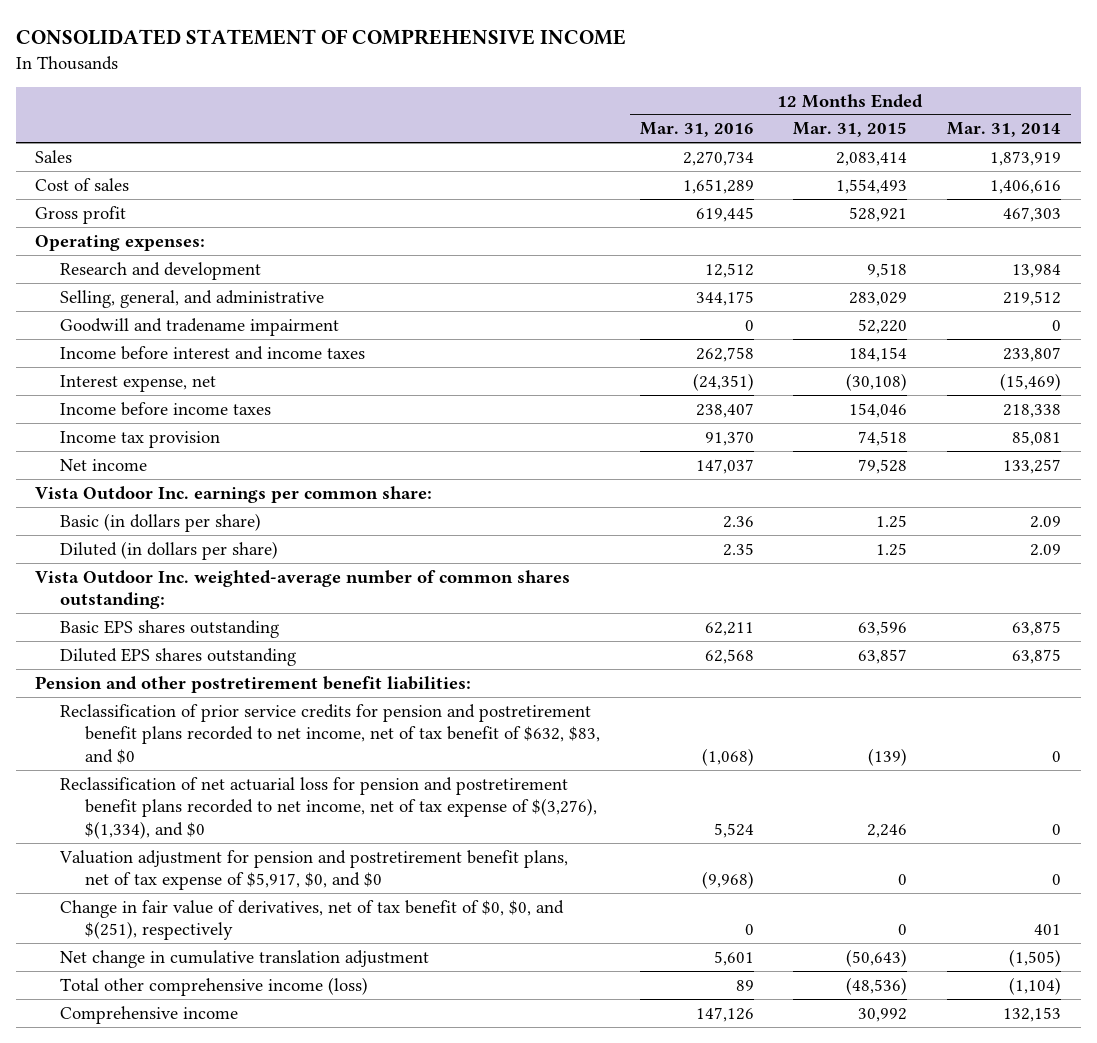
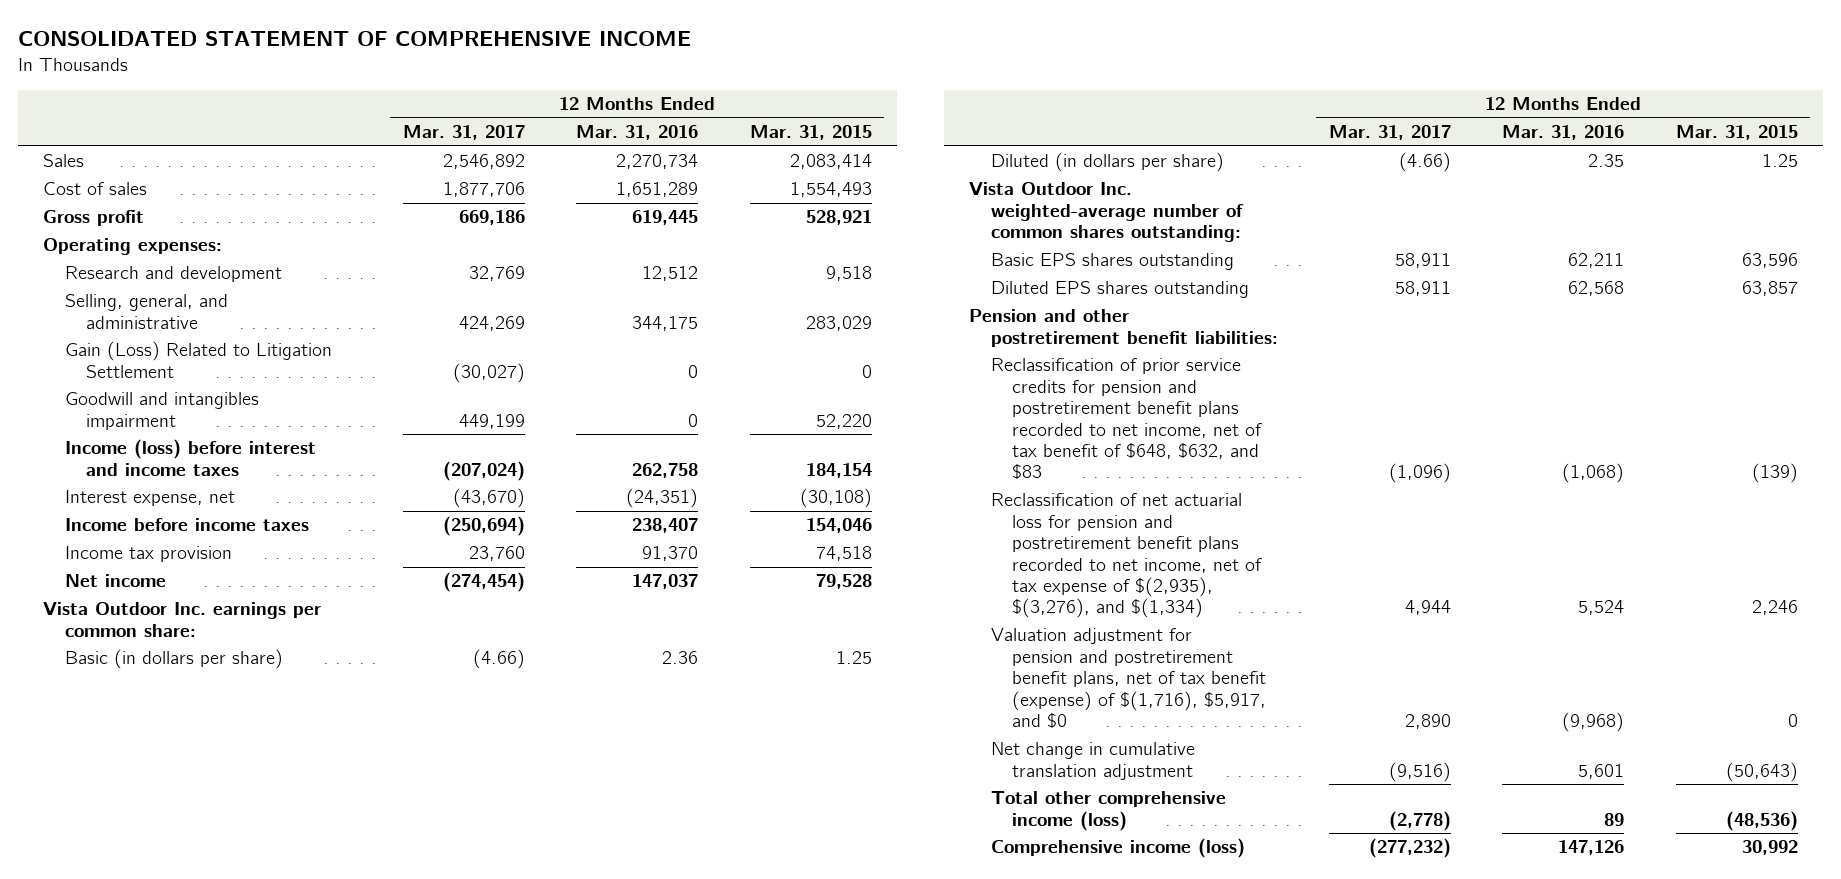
- | 12 Months Ended Mar. 31, 2016 | 12 Months Ended Mar. 31, 2015 | 12 Months Ended Mar. 31, 2014
+ | 12 Months Ended Mar. 31, 2017 | 12 Months Ended Mar. 31, 2016 | 12 Months Ended Mar. 31, 2015
- Goodwill and tradename impairment | 0 | 52,220 | 0
- Income before interest and income taxes | 262,758 | 184,154 | 233,807
+ Gain (Loss) Related to Litigation Settlement | (30,027) | 0 | 0
+ Goodwill and intangibles impairment | 449,199 | 0 | 52,220
+ Income (loss) before interest and income taxes | (207,024) | 262,758 | 184,154
- Reclassification of prior service credits for pension and postretirement benefit plans recorded to net income, net of tax benefit of $632, $83, and $0 | (1,068) | (139) | 0
- Reclassification of net actuarial loss for pension and postretirement benefit plans recorded to net income, net of tax expense of $(3,276), $(1,334), and $0 | 5,524 | 2,246 | 0
- Valuation adjustment for pension and postretirement benefit plans, net of tax expense of $5,917, $0, and $0 | (9,968) | 0 | 0
- Change in fair value of derivatives, net of tax benefit of $0, $0, and $(251), respectively | 0 | 0 | 401
+ Reclassification of prior service credits for pension and postretirement benefit plans recorded to net income, net of tax benefit of $648, $632, and $83 | (1,096) | (1,068) | (139)
+ Reclassification of net actuarial loss for pension and postretirement benefit plans recorded to net income, net of tax expense of $(2,935), $(3,276), and $(1,334) | 4,944 | 5,524 | 2,246
+ Valuation adjustment for pension and postretirement benefit plans, net of tax benefit (expense) of $(1,716), $5,917, and $0 | 2,890 | (9,968) | 0
- Comprehensive income | 147,126 | 30,992 | 132,153
+ Comprehensive income (loss) | (277,232) | 147,126 | 30,992

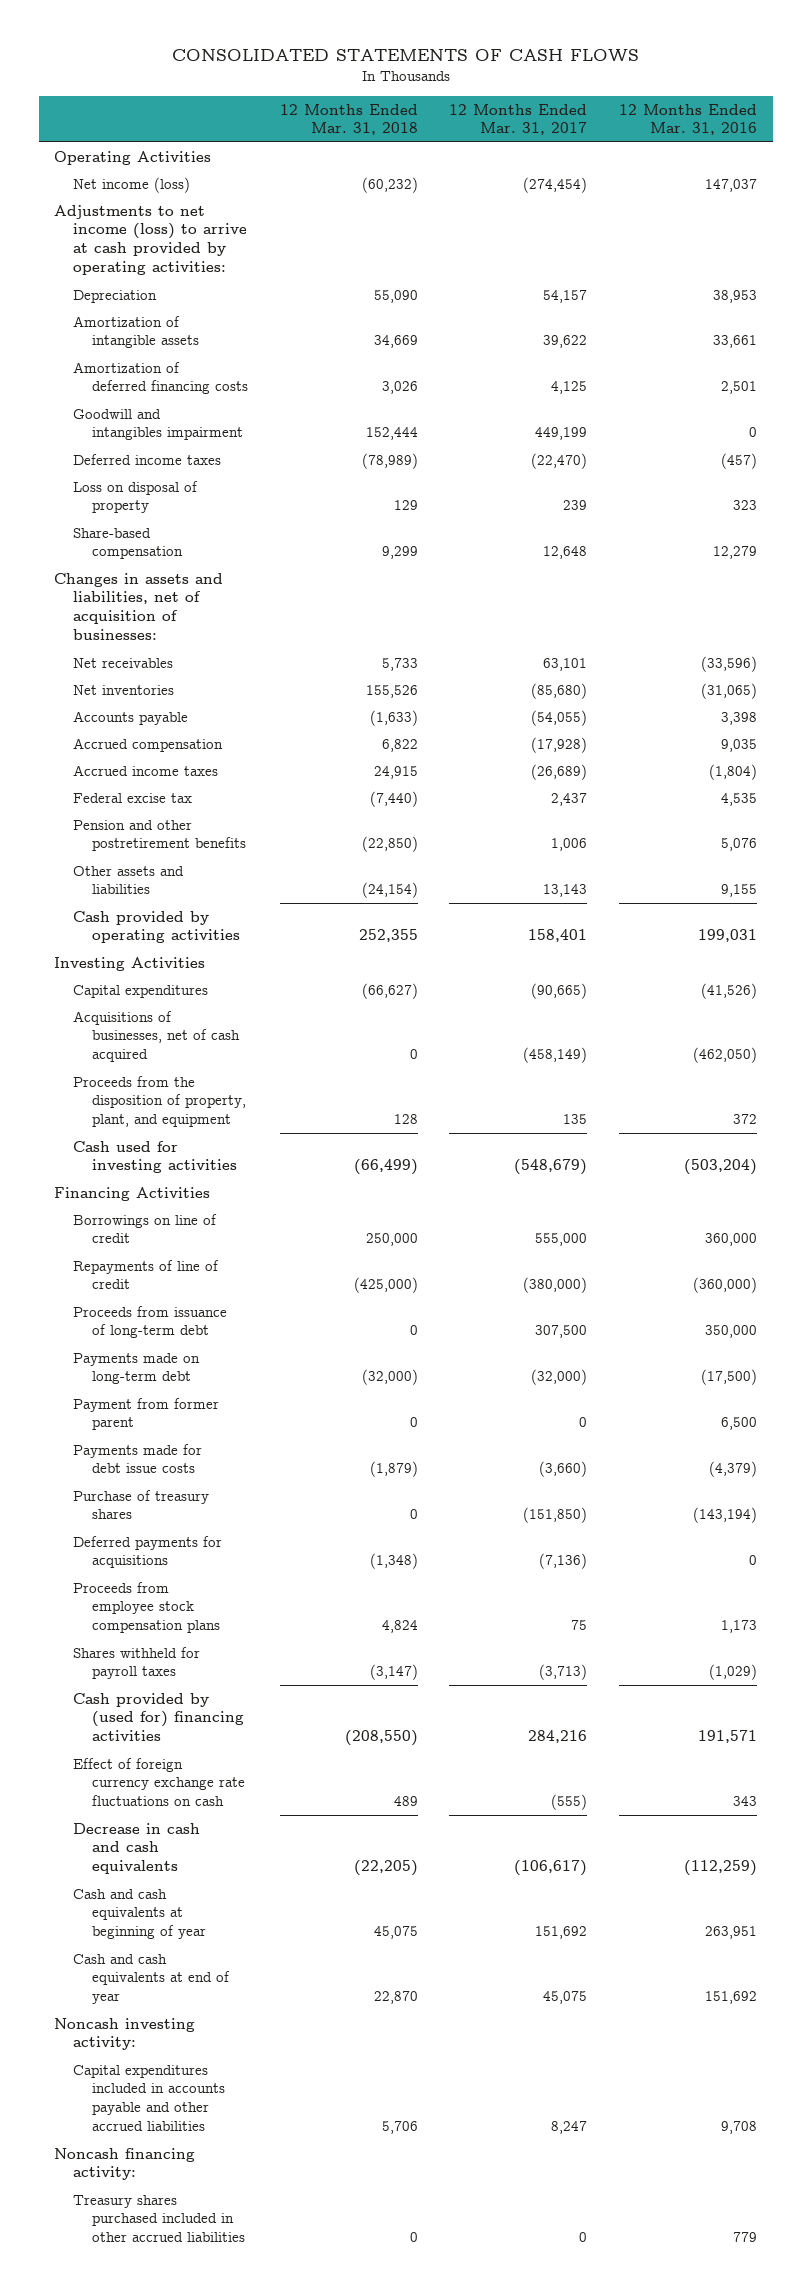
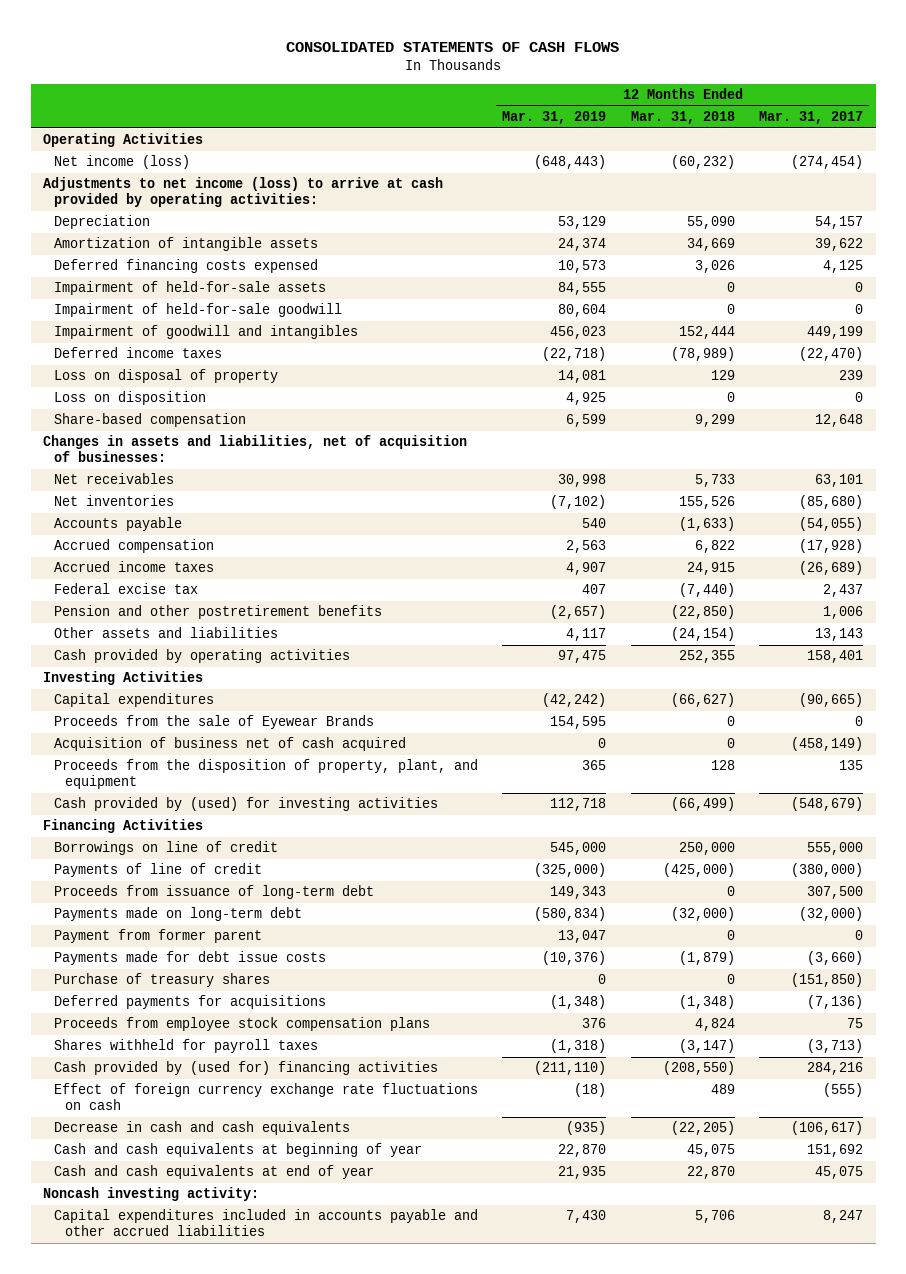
- | 12 Months Ended Mar. 31, 2018 | 12 Months Ended Mar. 31, 2017 | 12 Months Ended Mar. 31, 2016
+ | 12 Months Ended Mar. 31, 2019 | 12 Months Ended Mar. 31, 2018 | 12 Months Ended Mar. 31, 2017
- Amortization of deferred financing costs | 3,026 | 4,125 | 2,501
- Goodwill and intangibles impairment | 152,444 | 449,199 | 0
+ Deferred financing costs expensed | 10,573 | 3,026 | 4,125
+ Impairment of held-for-sale assets | 84,555 | 0 | 0
+ Impairment of held-for-sale goodwill | 80,604 | 0 | 0
+ Impairment of goodwill and intangibles | 456,023 | 152,444 | 449,199
+ Loss on disposition | 4,925 | 0 | 0
- Acquisitions of businesses, net of cash acquired | 0 | (458,149) | (462,050)
+ Proceeds from the sale of Eyewear Brands | 154,595 | 0 | 0
+ Acquisition of business net of cash acquired | 0 | 0 | (458,149)
- Cash used for investing activities | (66,499) | (548,679) | (503,204)
+ Cash provided by (used) for investing activities | 112,718 | (66,499) | (548,679)
- Repayments of line of credit | (425,000) | (380,000) | (360,000)
+ Payments of line of credit | (325,000) | (425,000) | (380,000)
- Noncash financing activity:
- Treasury shares purchased included in other accrued liabilities | 0 | 0 | 779

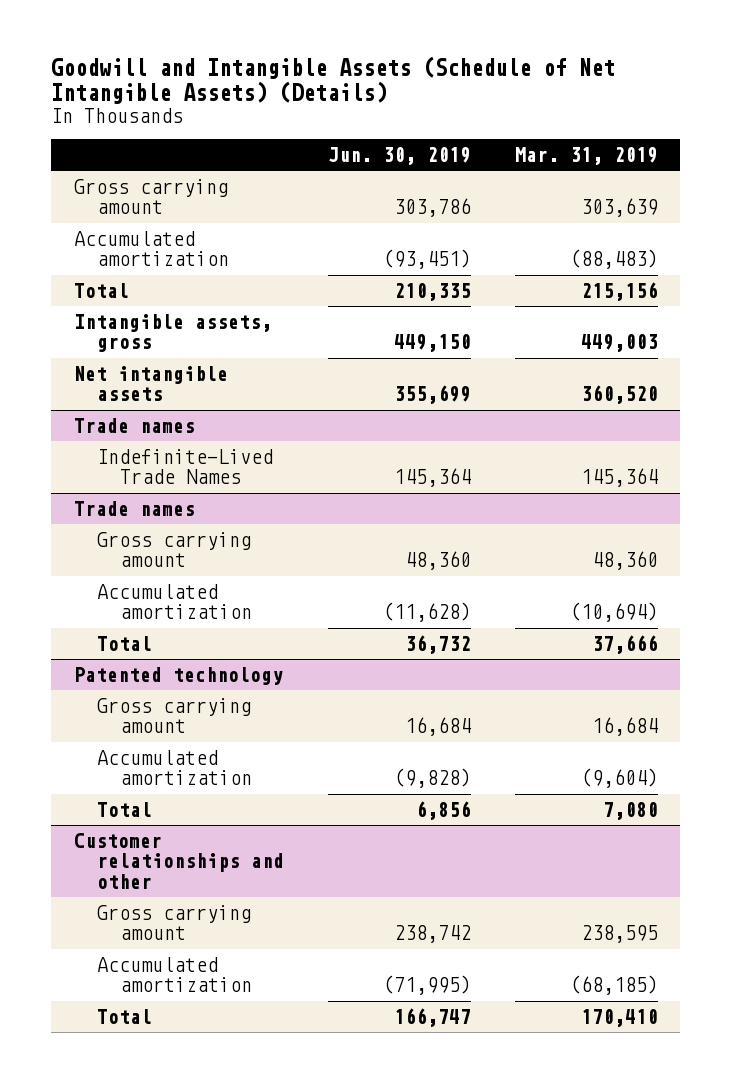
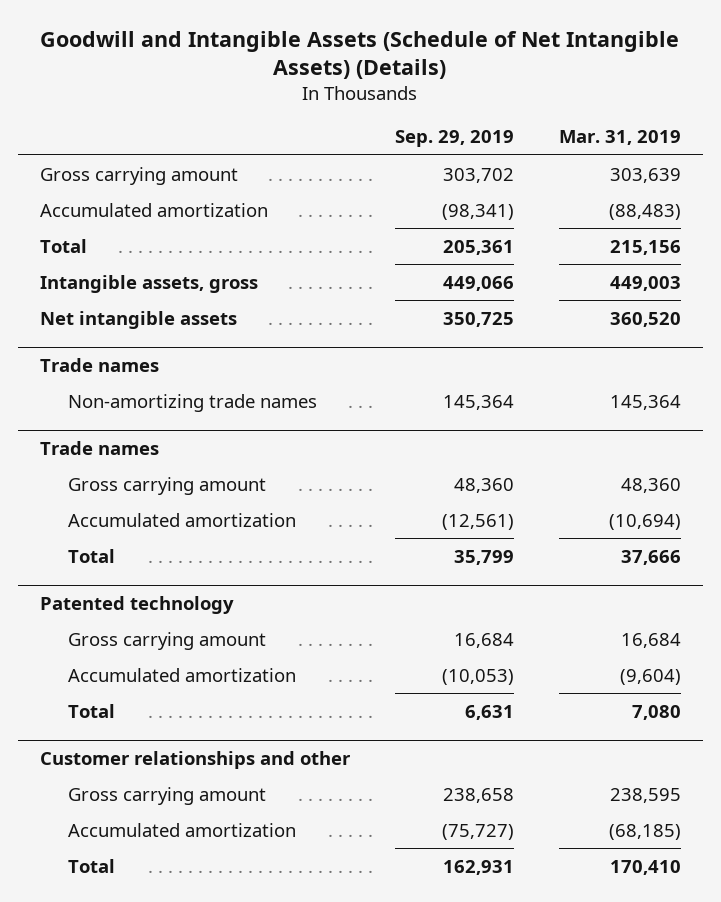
- | Jun. 30, 2019 | Mar. 31, 2019
+ | Sep. 29, 2019 | Mar. 31, 2019
@ Trade names
- Indefinite-Lived Trade Names | 145,364 | 145,364
+ Non-amortizing trade names | 145,364 | 145,364

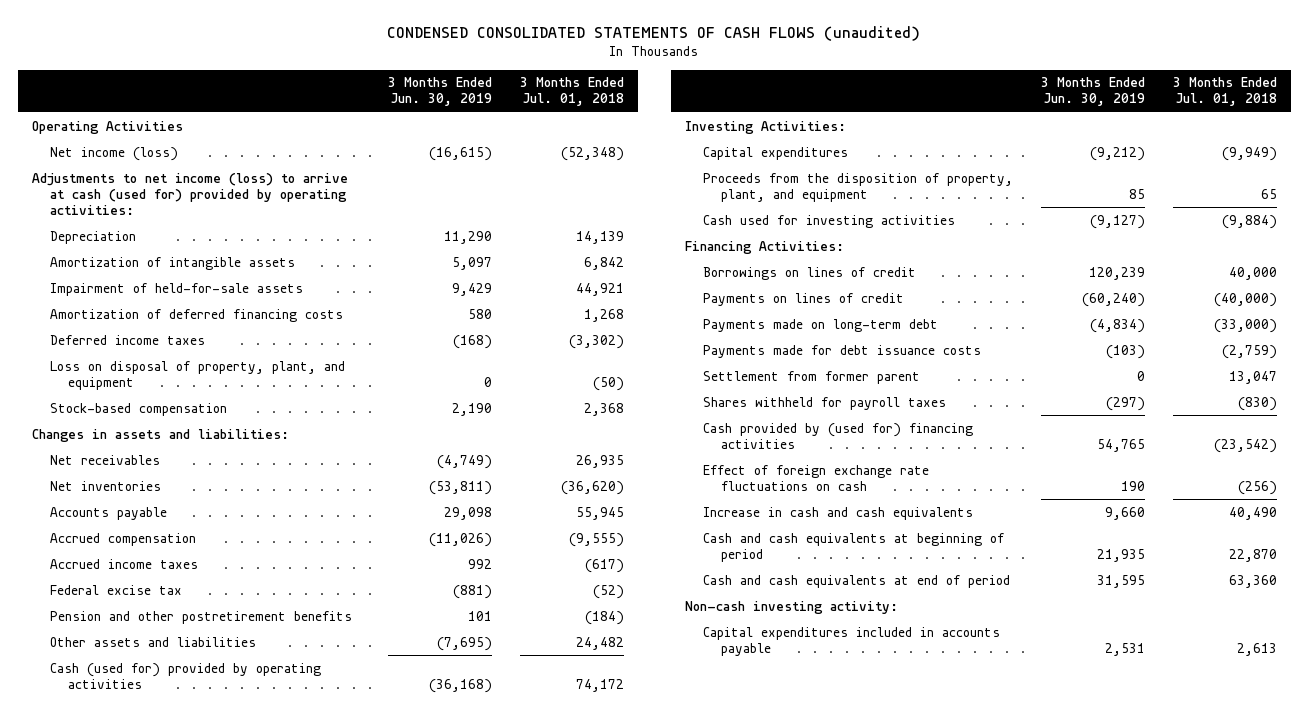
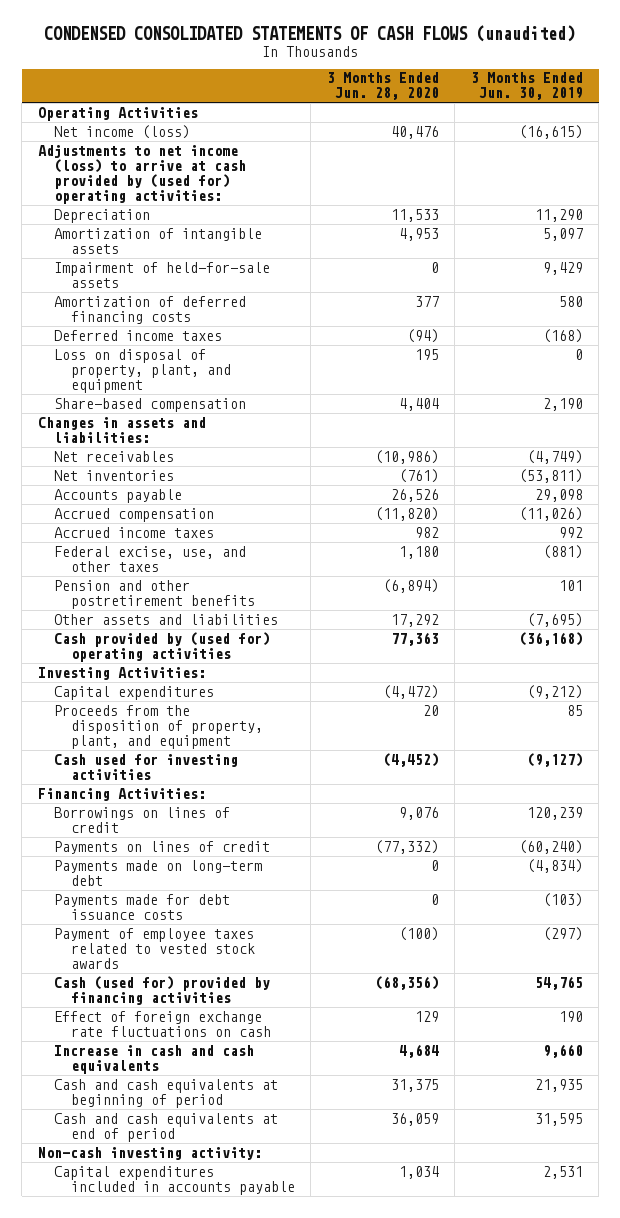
- | 3 Months Ended Jun. 30, 2019 | 3 Months Ended Jul. 01, 2018
+ | 3 Months Ended Jun. 28, 2020 | 3 Months Ended Jun. 30, 2019
- Adjustments to net income (loss) to arrive at cash (used for) provided by operating activities:
+ Adjustments to net income (loss) to arrive at cash provided by (used for) operating activities:
- Stock-based compensation | 2,190 | 2,368
+ Share-based compensation | 4,404 | 2,190
- Federal excise tax | (881) | (52)
+ Federal excise, use, and other taxes | 1,180 | (881)
- Cash (used for) provided by operating activities | (36,168) | 74,172
+ Cash provided by (used for) operating activities | 77,363 | (36,168)
- Settlement from former parent | 0 | 13,047
- Shares withheld for payroll taxes | (297) | (830)
- Cash provided by (used for) financing activities | 54,765 | (23,542)
+ Payment of employee taxes related to vested stock awards | (100) | (297)
+ Cash (used for) provided by financing activities | (68,356) | 54,765

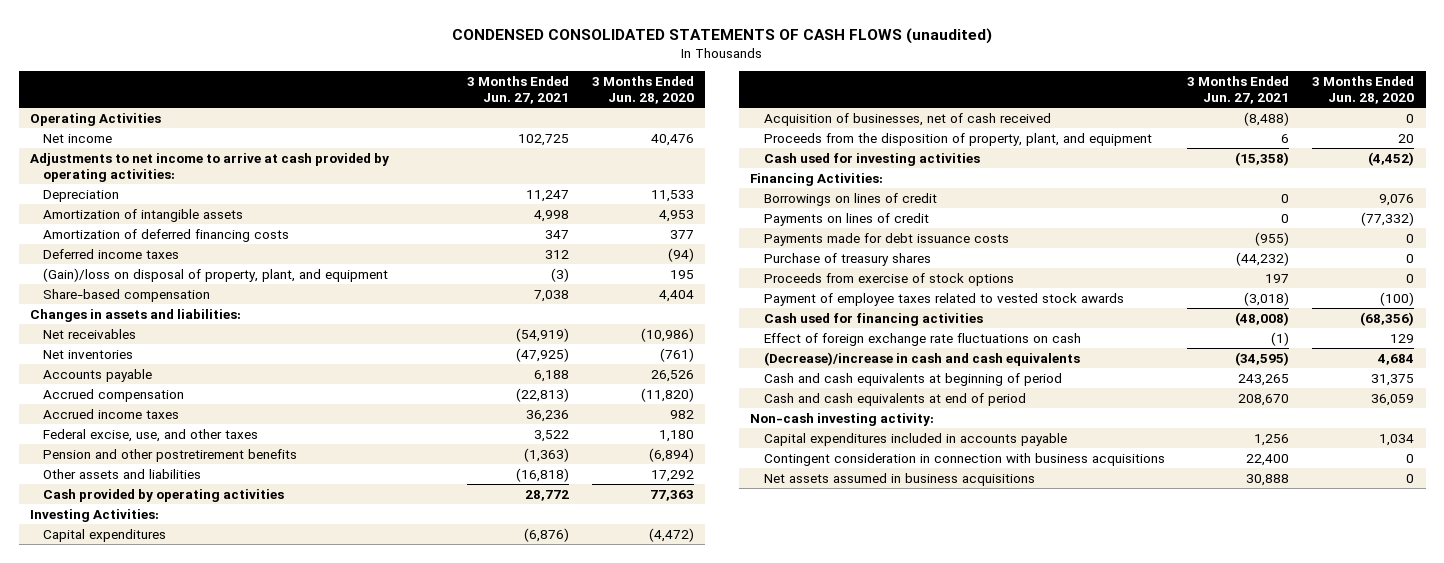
- | 3 Months Ended Jun. 28, 2020 | 3 Months Ended Jun. 30, 2019
+ | 3 Months Ended Jun. 27, 2021 | 3 Months Ended Jun. 28, 2020
- Net income (loss) | 40,476 | (16,615)
- Adjustments to net income (loss) to arrive at cash provided by (used for) operating activities:
+ Net income | 102,725 | 40,476
+ Adjustments to net income to arrive at cash provided by operating activities:
- Impairment of held-for-sale assets | 0 | 9,429
- Loss on disposal of property, plant, and equipment | 195 | 0
+ (Gain)/loss on disposal of property, plant, and equipment | (3) | 195
- Cash provided by (used for) operating activities | 77,363 | (36,168)
+ Cash provided by operating activities | 28,772 | 77,363
+ Acquisition of businesses, net of cash received | (8,488) | 0
- Payments made on long-term debt | 0 | (4,834)
+ Purchase of treasury shares | (44,232) | 0
+ Proceeds from exercise of stock options | 197 | 0
- Cash (used for) provided by financing activities | (68,356) | 54,765
+ Cash used for financing activities | (48,008) | (68,356)
- Increase in cash and cash equivalents | 4,684 | 9,660
+ (Decrease)/increase in cash and cash equivalents | (34,595) | 4,684
+ Contingent consideration in connection with business acquisitions | 22,400 | 0
+ Net assets assumed in business acquisitions | 30,888 | 0

